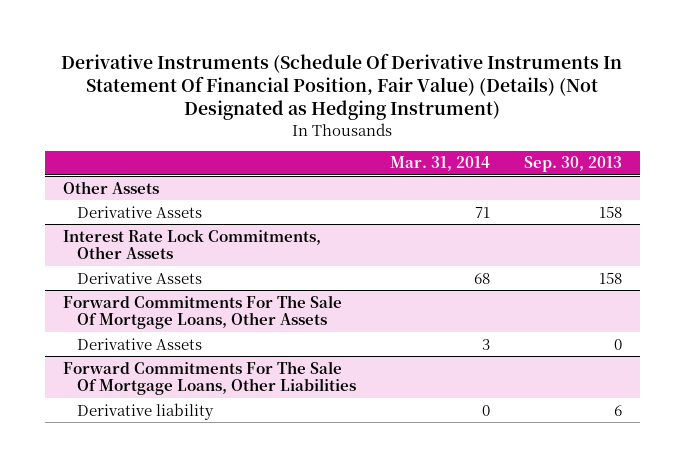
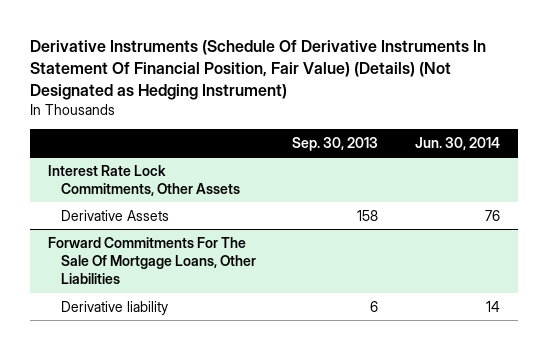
- | Mar. 31, 2014 | Sep. 30, 2013
+ | Sep. 30, 2013 | Jun. 30, 2014
- Other Assets
- Derivative Assets | 71 | 158
- Forward Commitments For The Sale Of Mortgage Loans, Other Assets
- Derivative Assets | 3 | 0

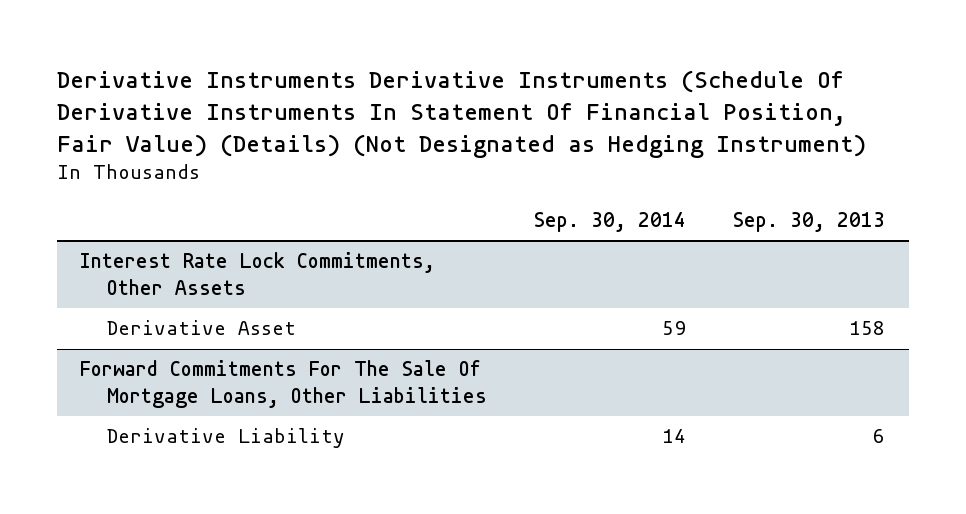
- Derivative Instruments (Schedule Of Derivative Instruments In Statement Of Financial Position, Fair Value) (Details) (Not Designated as Hedging Instrument)
+ Derivative Instruments Derivative Instruments (Schedule Of Derivative Instruments In Statement Of Financial Position, Fair Value) (Details) (Not Designated as Hedging Instrument)
- | Sep. 30, 2013 | Jun. 30, 2014
+ | Sep. 30, 2014 | Sep. 30, 2013
@ Interest Rate Lock Commitments, Other Assets
- Derivative Assets | 158 | 76
+ Derivative Asset | 59 | 158
@ Forward Commitments For The Sale Of Mortgage Loans, Other Liabilities
- Derivative liability | 6 | 14
+ Derivative Liability | 14 | 6

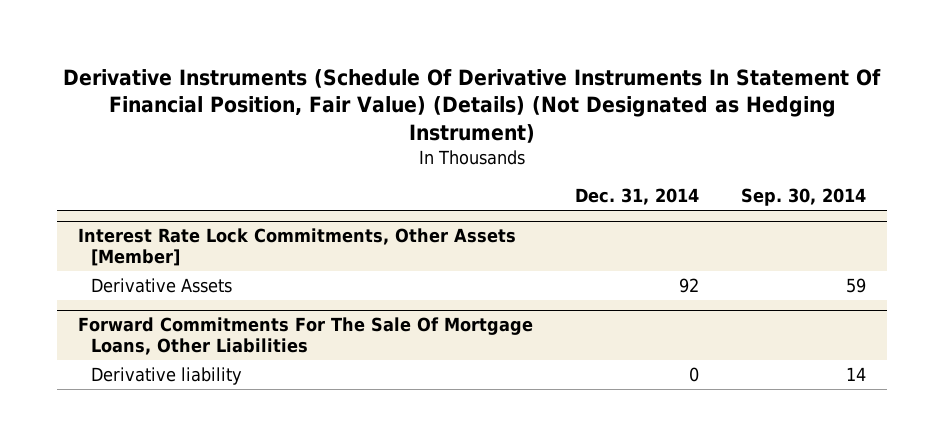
- Derivative Instruments Derivative Instruments (Schedule Of Derivative Instruments In Statement Of Financial Position, Fair Value) (Details) (Not Designated as Hedging Instrument)
+ Derivative Instruments (Schedule Of Derivative Instruments In Statement Of Financial Position, Fair Value) (Details) (Not Designated as Hedging Instrument)
- | Sep. 30, 2014 | Sep. 30, 2013
+ | Dec. 31, 2014 | Sep. 30, 2014
- Interest Rate Lock Commitments, Other Assets
- Derivative Asset | 59 | 158
+ Interest Rate Lock Commitments, Other Assets [Member]
+ Derivative Assets | 92 | 59
@ Forward Commitments For The Sale Of Mortgage Loans, Other Liabilities
- Derivative Liability | 14 | 6
+ Derivative liability | 0 | 14

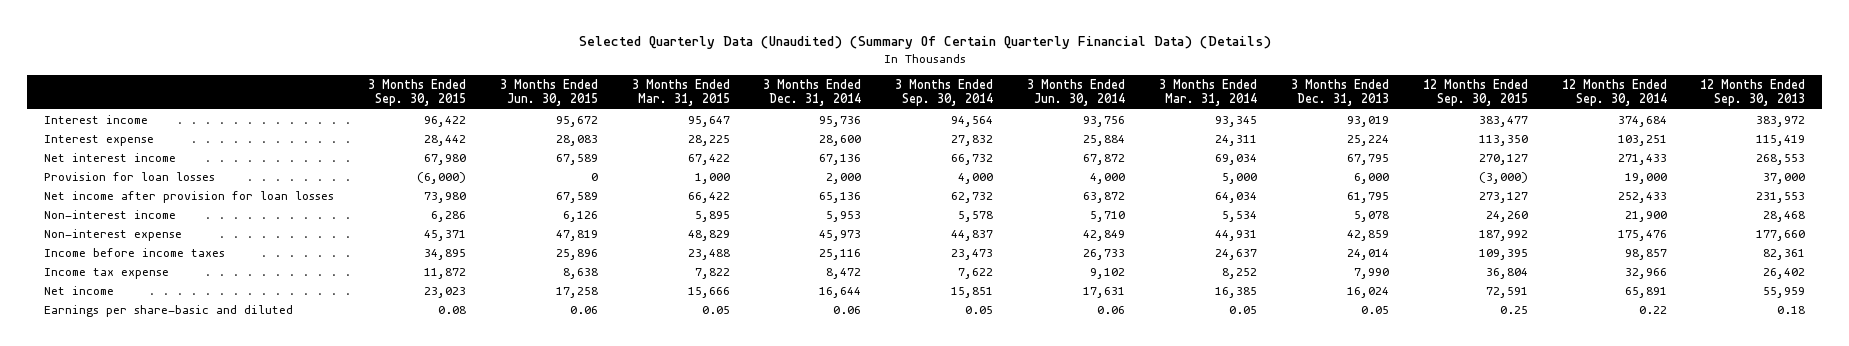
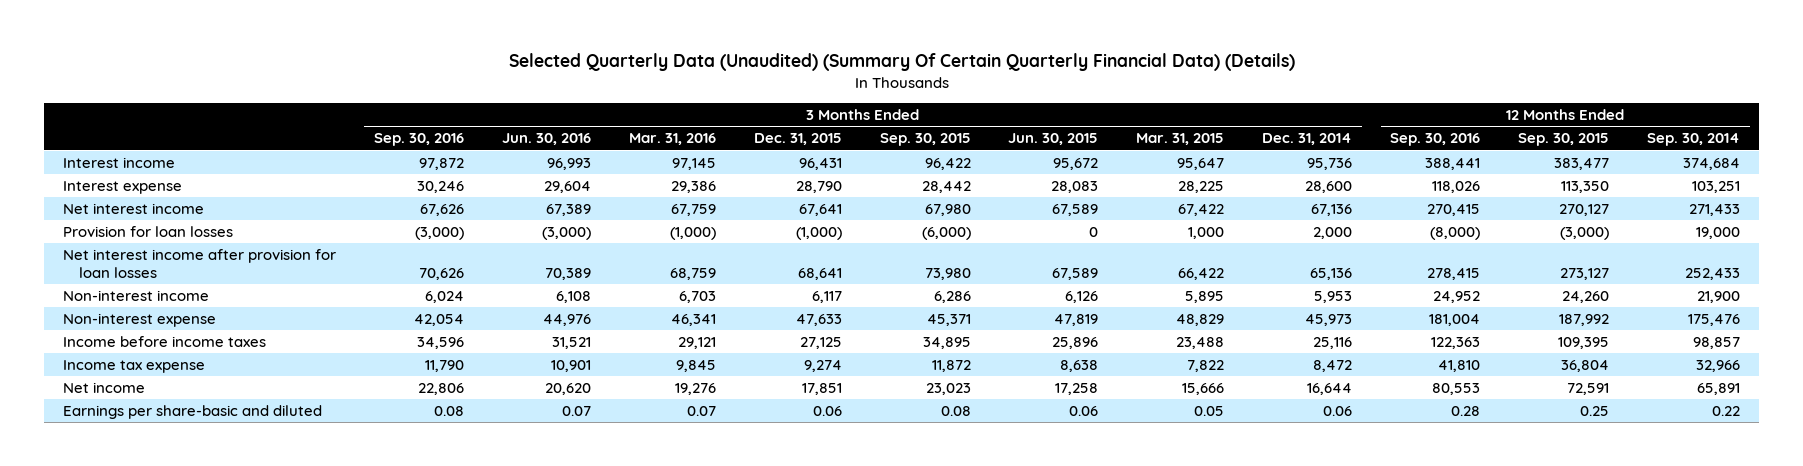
- | 3 Months Ended Sep. 30, 2015 | 3 Months Ended Jun. 30, 2015 | 3 Months Ended Mar. 31, 2015 | 3 Months Ended Dec. 31, 2014 | 3 Months Ended Sep. 30, 2014 | 3 Months Ended Jun. 30, 2014 | 3 Months Ended Mar. 31, 2014 | 3 Months Ended Dec. 31, 2013 | 12 Months Ended Sep. 30, 2015 | 12 Months Ended Sep. 30, 2014 | 12 Months Ended Sep. 30, 2013
+ | 3 Months Ended Sep. 30, 2016 | 3 Months Ended Jun. 30, 2016 | 3 Months Ended Mar. 31, 2016 | 3 Months Ended Dec. 31, 2015 | 3 Months Ended Sep. 30, 2015 | 3 Months Ended Jun. 30, 2015 | 3 Months Ended Mar. 31, 2015 | 3 Months Ended Dec. 31, 2014 | 12 Months Ended Sep. 30, 2016 | 12 Months Ended Sep. 30, 2015 | 12 Months Ended Sep. 30, 2014
- Net income after provision for loan losses | 73,980 | 67,589 | 66,422 | 65,136 | 62,732 | 63,872 | 64,034 | 61,795 | 273,127 | 252,433 | 231,553
+ Net interest income after provision for loan losses | 70,626 | 70,389 | 68,759 | 68,641 | 73,980 | 67,589 | 66,422 | 65,136 | 278,415 | 273,127 | 252,433

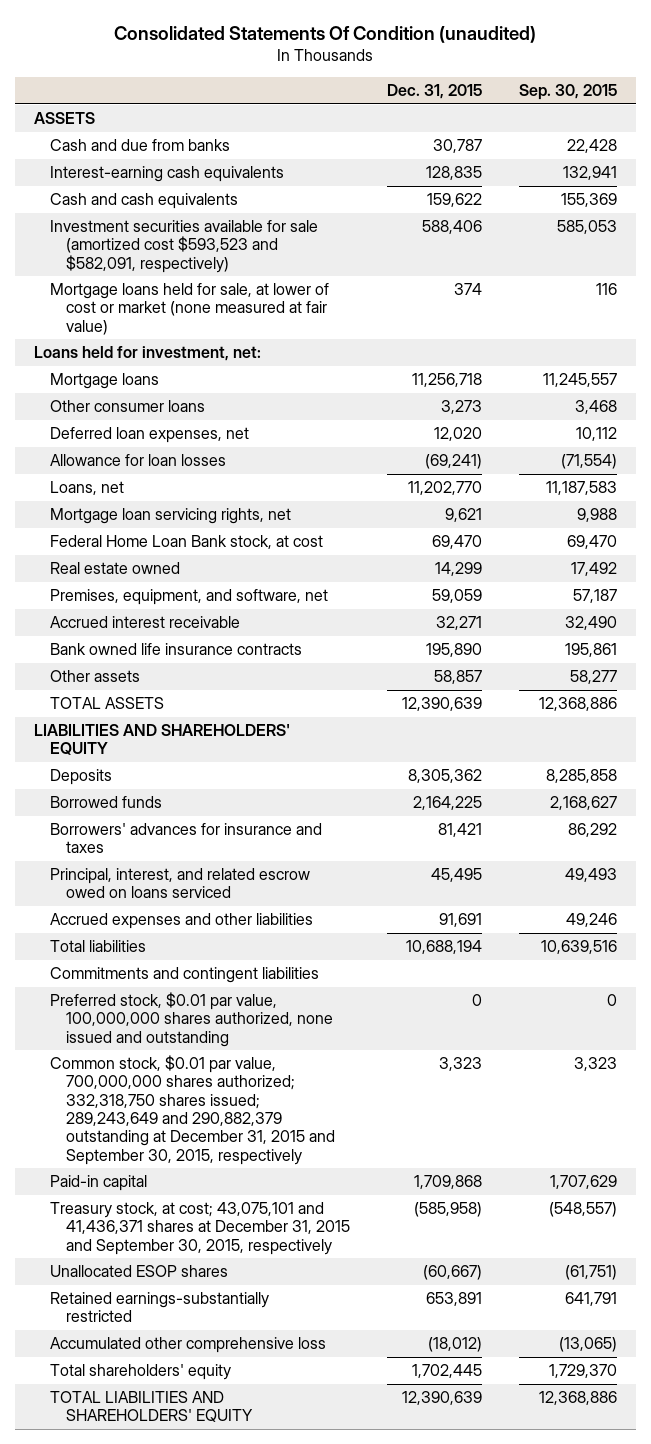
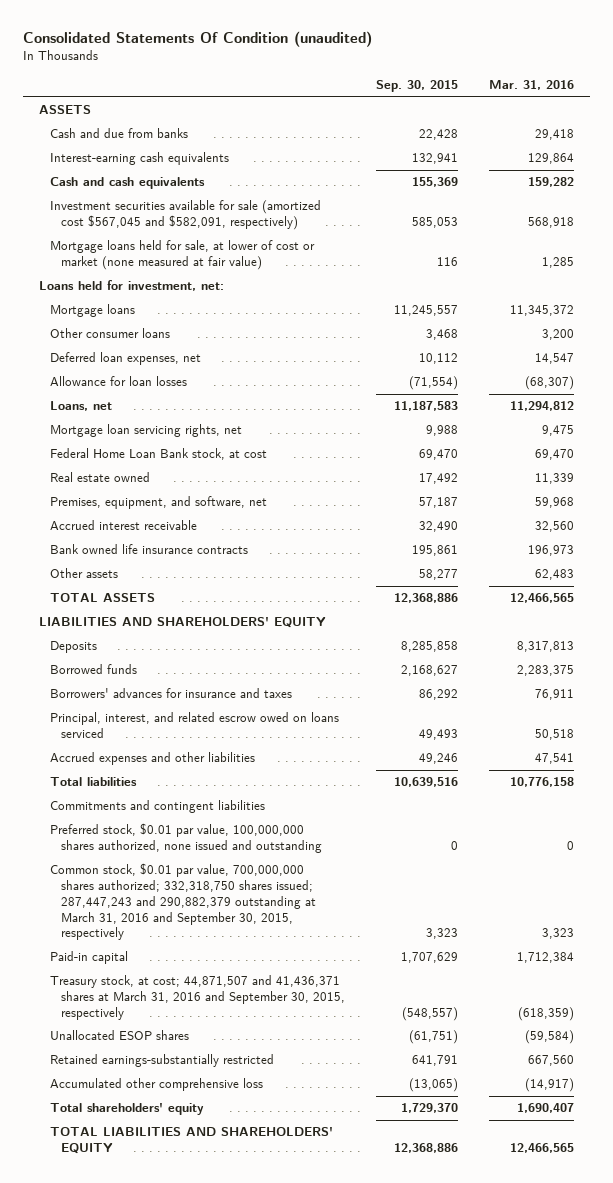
- | Dec. 31, 2015 | Sep. 30, 2015
+ | Sep. 30, 2015 | Mar. 31, 2016
- Investment securities available for sale (amortized cost $593,523 and $582,091, respectively) | 588,406 | 585,053
+ Investment securities available for sale (amortized cost $567,045 and $582,091, respectively) | 585,053 | 568,918
- Common stock, $0.01 par value, 700,000,000 shares authorized; 332,318,750 shares issued; 289,243,649 and 290,882,379 outstanding at December 31, 2015 and September 30, 2015, respectively | 3,323 | 3,323
+ Common stock, $0.01 par value, 700,000,000 shares authorized; 332,318,750 shares issued; 287,447,243 and 290,882,379 outstanding at March 31, 2016 and September 30, 2015, respectively | 3,323 | 3,323
- Treasury stock, at cost; 43,075,101 and 41,436,371 shares at December 31, 2015 and September 30, 2015, respectively | (585,958) | (548,557)
+ Treasury stock, at cost; 44,871,507 and 41,436,371 shares at March 31, 2016 and September 30, 2015, respectively | (548,557) | (618,359)

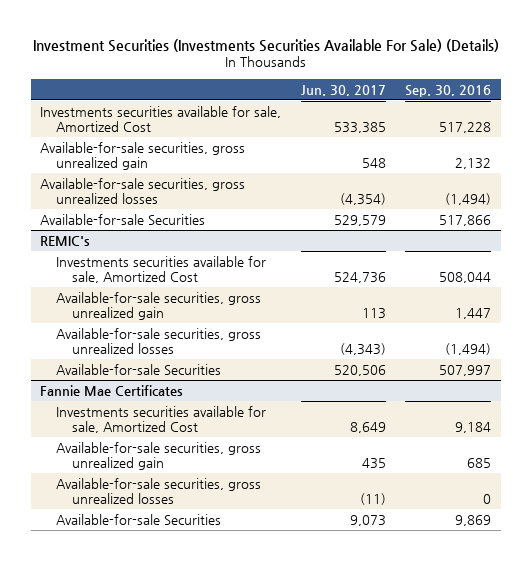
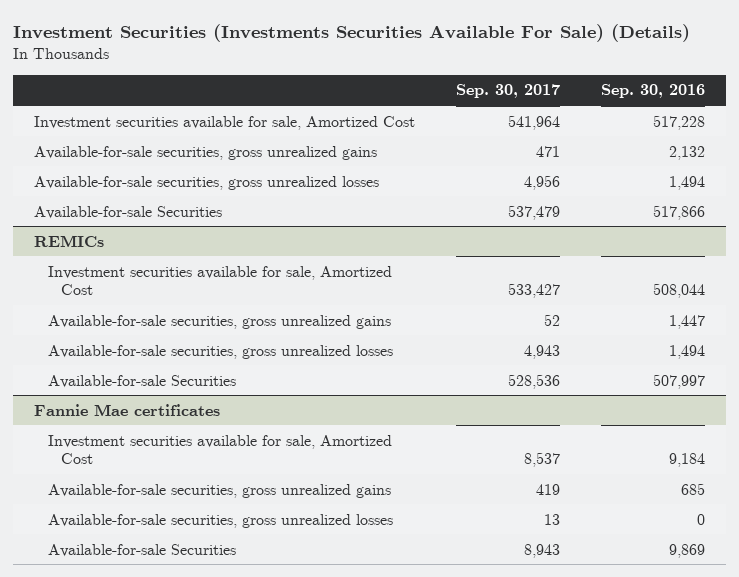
- | Jun. 30, 2017 | Sep. 30, 2016
+ | Sep. 30, 2017 | Sep. 30, 2016
- Investments securities available for sale, Amortized Cost | 533,385 | 517,228
- Available-for-sale securities, gross unrealized gain | 548 | 2,132
- Available-for-sale securities, gross unrealized losses | (4,354) | (1,494)
+ Investment securities available for sale, Amortized Cost | 541,964 | 517,228
+ Available-for-sale securities, gross unrealized gains | 471 | 2,132
+ Available-for-sale securities, gross unrealized losses | 4,956 | 1,494
- REMIC's
- Investments securities available for sale, Amortized Cost | 524,736 | 508,044
- Available-for-sale securities, gross unrealized gain | 113 | 1,447
- Available-for-sale securities, gross unrealized losses | (4,343) | (1,494)
+ REMICs
+ Investment securities available for sale, Amortized Cost | 533,427 | 508,044
+ Available-for-sale securities, gross unrealized gains | 52 | 1,447
+ Available-for-sale securities, gross unrealized losses | 4,943 | 1,494
- Fannie Mae Certificates
- Investments securities available for sale, Amortized Cost | 8,649 | 9,184
- Available-for-sale securities, gross unrealized gain | 435 | 685
+ Fannie Mae certificates
+ Investment securities available for sale, Amortized Cost | 8,537 | 9,184
+ Available-for-sale securities, gross unrealized gains | 419 | 685

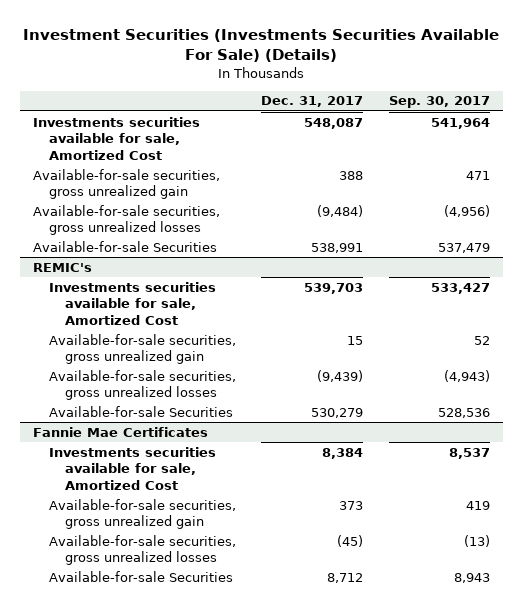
- | Sep. 30, 2017 | Sep. 30, 2016
+ | Dec. 31, 2017 | Sep. 30, 2017
- Investment securities available for sale, Amortized Cost | 541,964 | 517,228
- Available-for-sale securities, gross unrealized gains | 471 | 2,132
- Available-for-sale securities, gross unrealized losses | 4,956 | 1,494
+ Investments securities available for sale, Amortized Cost | 548,087 | 541,964
+ Available-for-sale securities, gross unrealized gain | 388 | 471
+ Available-for-sale securities, gross unrealized losses | (9,484) | (4,956)
- REMICs
- Investment securities available for sale, Amortized Cost | 533,427 | 508,044
- Available-for-sale securities, gross unrealized gains | 52 | 1,447
- Available-for-sale securities, gross unrealized losses | 4,943 | 1,494
+ REMIC's
+ Investments securities available for sale, Amortized Cost | 539,703 | 533,427
+ Available-for-sale securities, gross unrealized gain | 15 | 52
+ Available-for-sale securities, gross unrealized losses | (9,439) | (4,943)
- Fannie Mae certificates
- Investment securities available for sale, Amortized Cost | 8,537 | 9,184
- Available-for-sale securities, gross unrealized gains | 419 | 685
- Available-for-sale securities, gross unrealized losses | 13 | 0
+ Fannie Mae Certificates
+ Investments securities available for sale, Amortized Cost | 8,384 | 8,537
+ Available-for-sale securities, gross unrealized gain | 373 | 419
+ Available-for-sale securities, gross unrealized losses | (45) | (13)

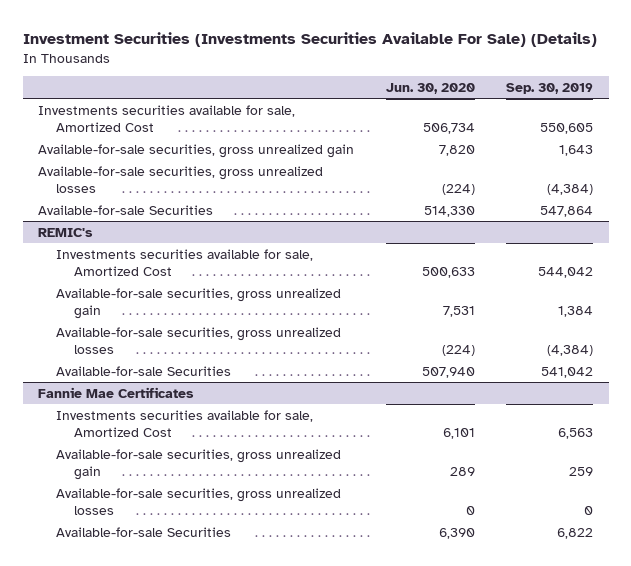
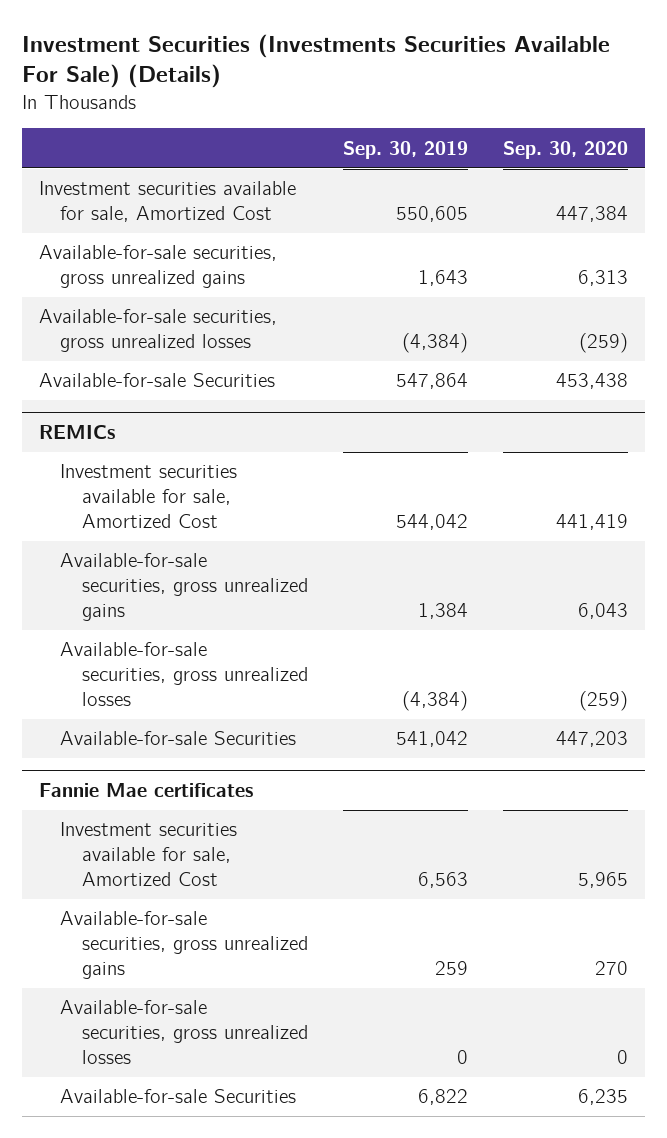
- | Jun. 30, 2020 | Sep. 30, 2019
+ | Sep. 30, 2019 | Sep. 30, 2020
- Investments securities available for sale, Amortized Cost | 506,734 | 550,605
- Available-for-sale securities, gross unrealized gain | 7,820 | 1,643
+ Investment securities available for sale, Amortized Cost | 550,605 | 447,384
+ Available-for-sale securities, gross unrealized gains | 1,643 | 6,313
- REMIC's
- Investments securities available for sale, Amortized Cost | 500,633 | 544,042
- Available-for-sale securities, gross unrealized gain | 7,531 | 1,384
+ REMICs
+ Investment securities available for sale, Amortized Cost | 544,042 | 441,419
+ Available-for-sale securities, gross unrealized gains | 1,384 | 6,043
- Fannie Mae Certificates
- Investments securities available for sale, Amortized Cost | 6,101 | 6,563
- Available-for-sale securities, gross unrealized gain | 289 | 259
+ Fannie Mae certificates
+ Investment securities available for sale, Amortized Cost | 6,563 | 5,965
+ Available-for-sale securities, gross unrealized gains | 259 | 270

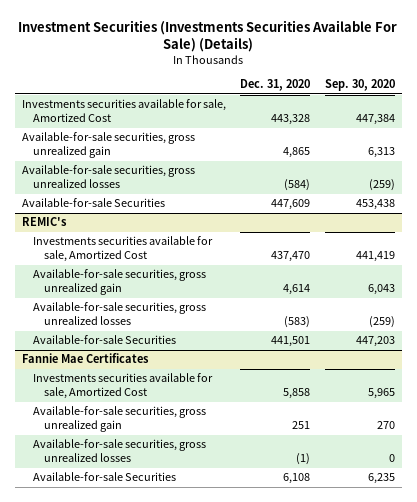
- | Sep. 30, 2019 | Sep. 30, 2020
+ | Dec. 31, 2020 | Sep. 30, 2020
- Investment securities available for sale, Amortized Cost | 550,605 | 447,384
- Available-for-sale securities, gross unrealized gains | 1,643 | 6,313
+ Investments securities available for sale, Amortized Cost | 443,328 | 447,384
+ Available-for-sale securities, gross unrealized gain | 4,865 | 6,313
- REMICs
- Investment securities available for sale, Amortized Cost | 544,042 | 441,419
- Available-for-sale securities, gross unrealized gains | 1,384 | 6,043
+ REMIC's
+ Investments securities available for sale, Amortized Cost | 437,470 | 441,419
+ Available-for-sale securities, gross unrealized gain | 4,614 | 6,043
- Fannie Mae certificates
- Investment securities available for sale, Amortized Cost | 6,563 | 5,965
- Available-for-sale securities, gross unrealized gains | 259 | 270
+ Fannie Mae Certificates
+ Investments securities available for sale, Amortized Cost | 5,858 | 5,965
+ Available-for-sale securities, gross unrealized gain | 251 | 270

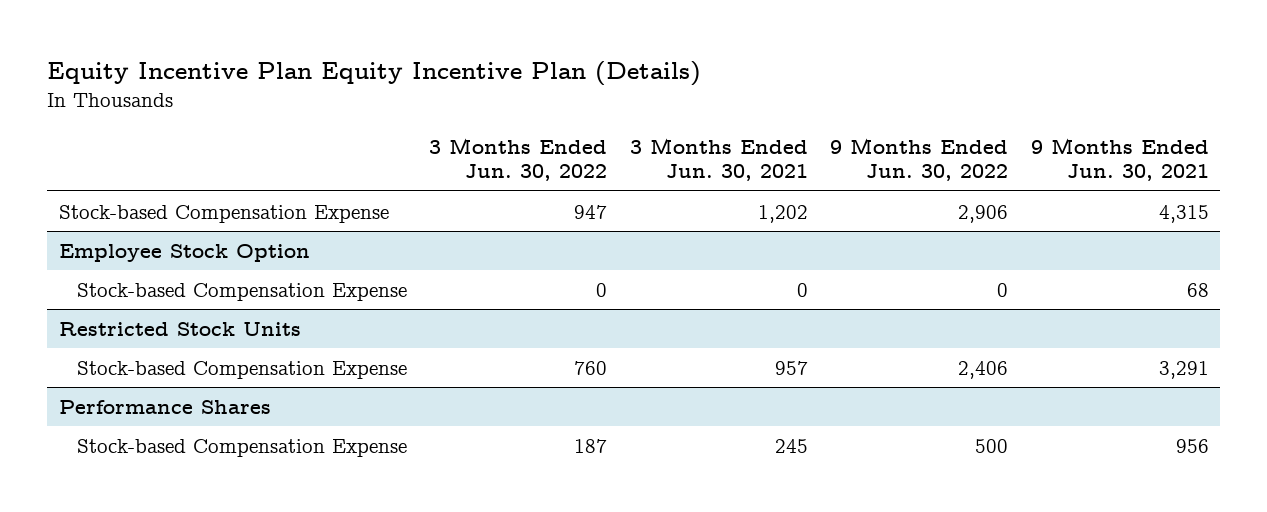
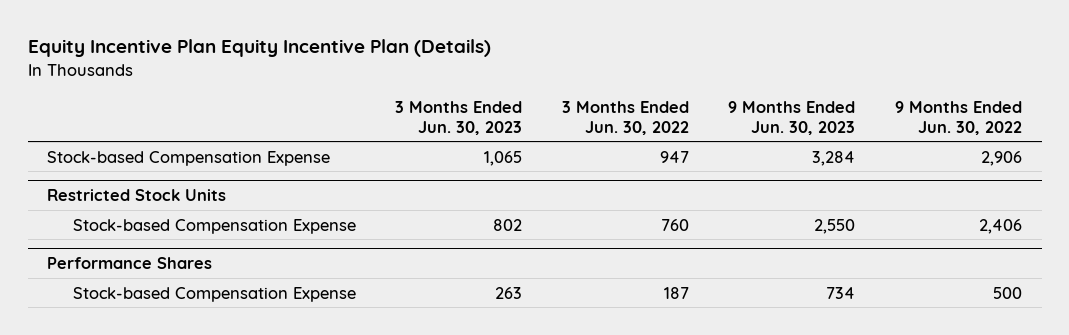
- | 3 Months Ended Jun. 30, 2022 | 3 Months Ended Jun. 30, 2021 | 9 Months Ended Jun. 30, 2022 | 9 Months Ended Jun. 30, 2021
+ | 3 Months Ended Jun. 30, 2023 | 3 Months Ended Jun. 30, 2022 | 9 Months Ended Jun. 30, 2023 | 9 Months Ended Jun. 30, 2022
- Employee Stock Option
- Stock-based Compensation Expense | 0 | 0 | 0 | 68

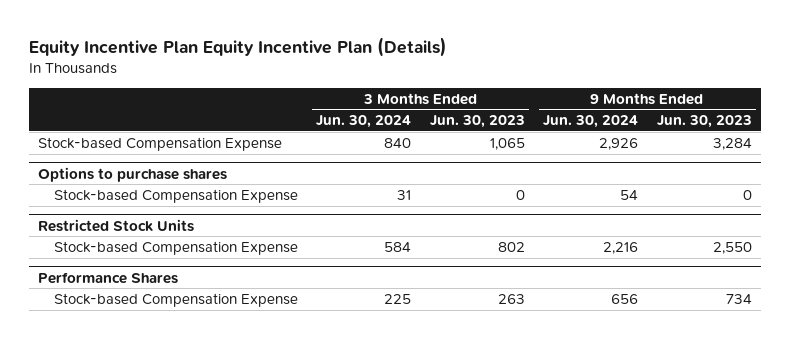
- | 3 Months Ended Jun. 30, 2023 | 3 Months Ended Jun. 30, 2022 | 9 Months Ended Jun. 30, 2023 | 9 Months Ended Jun. 30, 2022
+ | 3 Months Ended Jun. 30, 2024 | 3 Months Ended Jun. 30, 2023 | 9 Months Ended Jun. 30, 2024 | 9 Months Ended Jun. 30, 2023
+ Options to purchase shares
+ Stock-based Compensation Expense | 31 | 0 | 54 | 0

